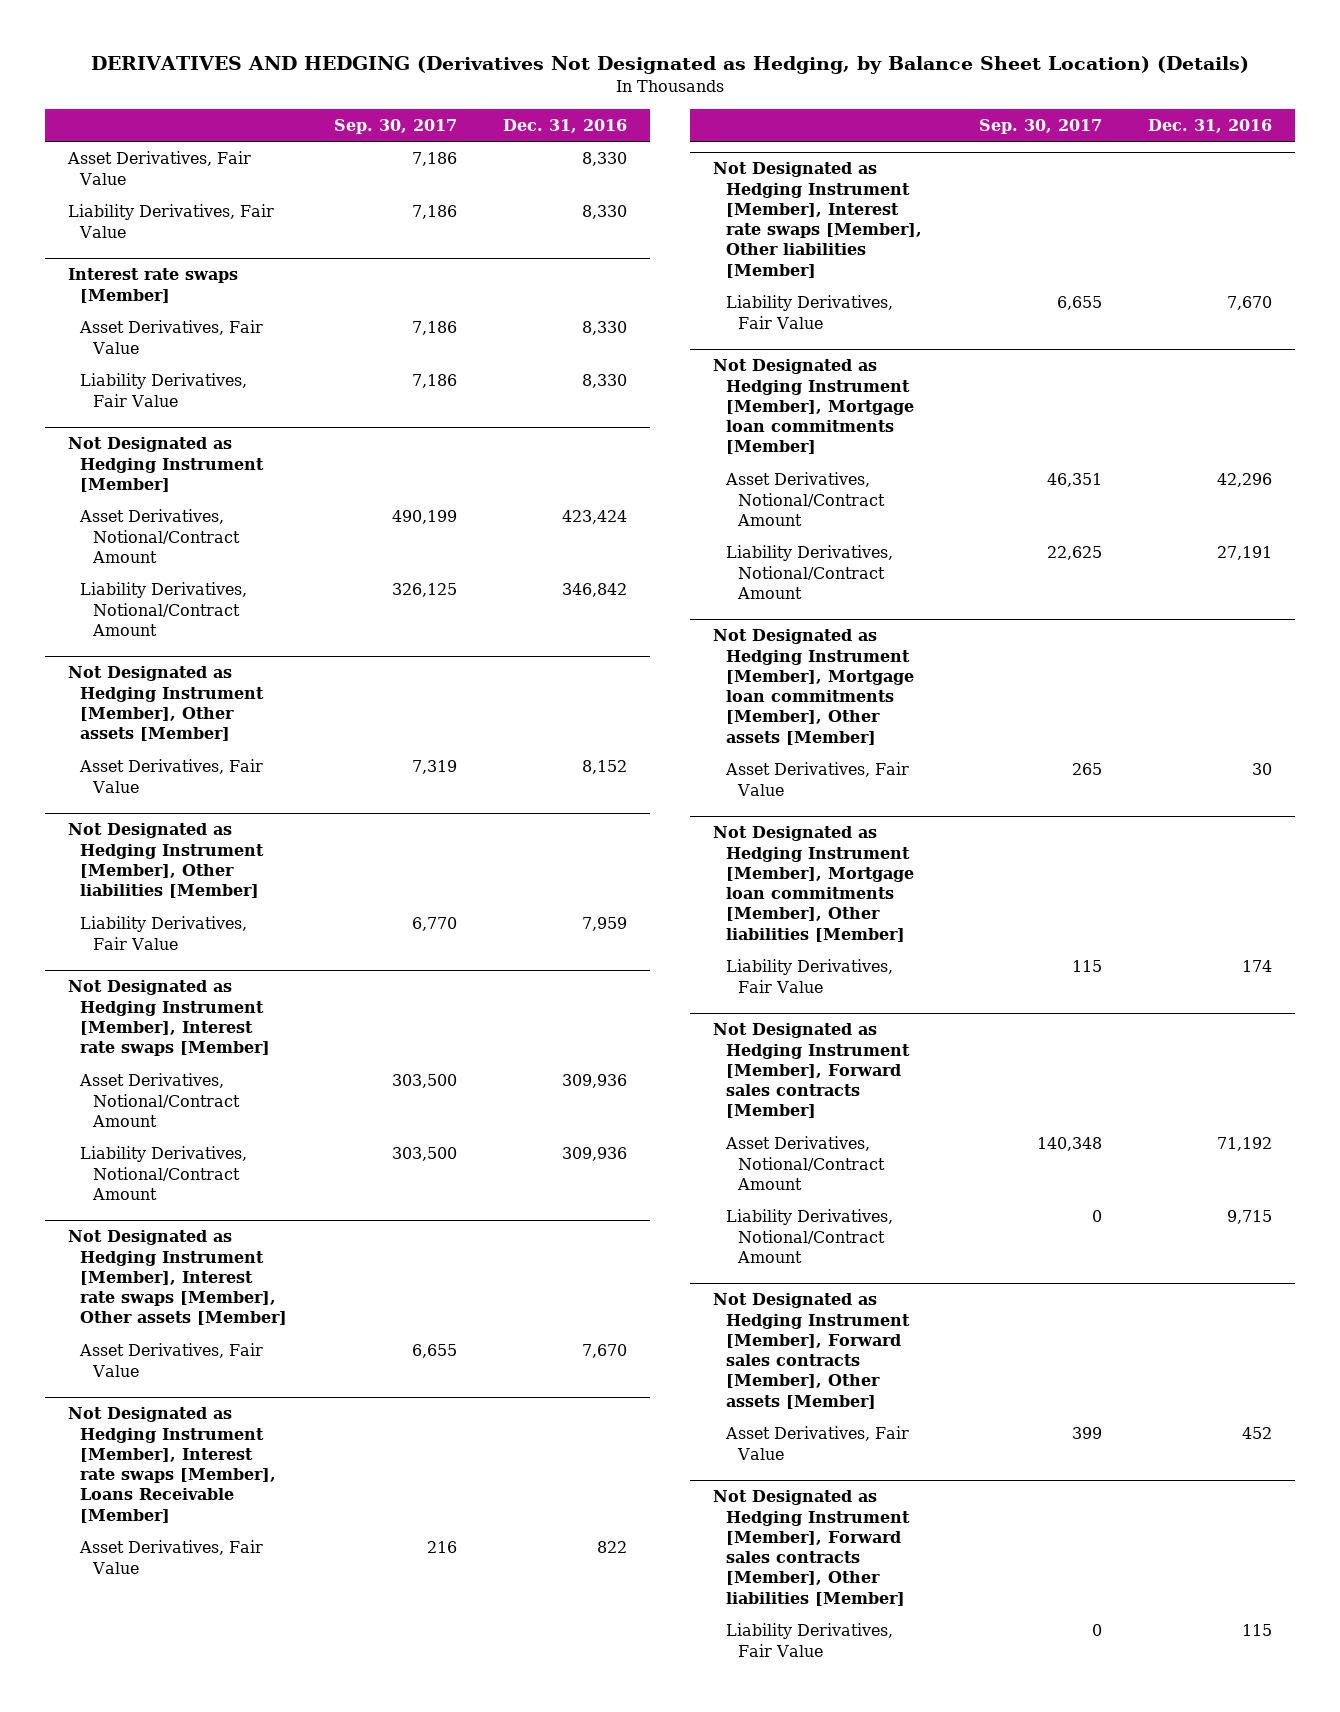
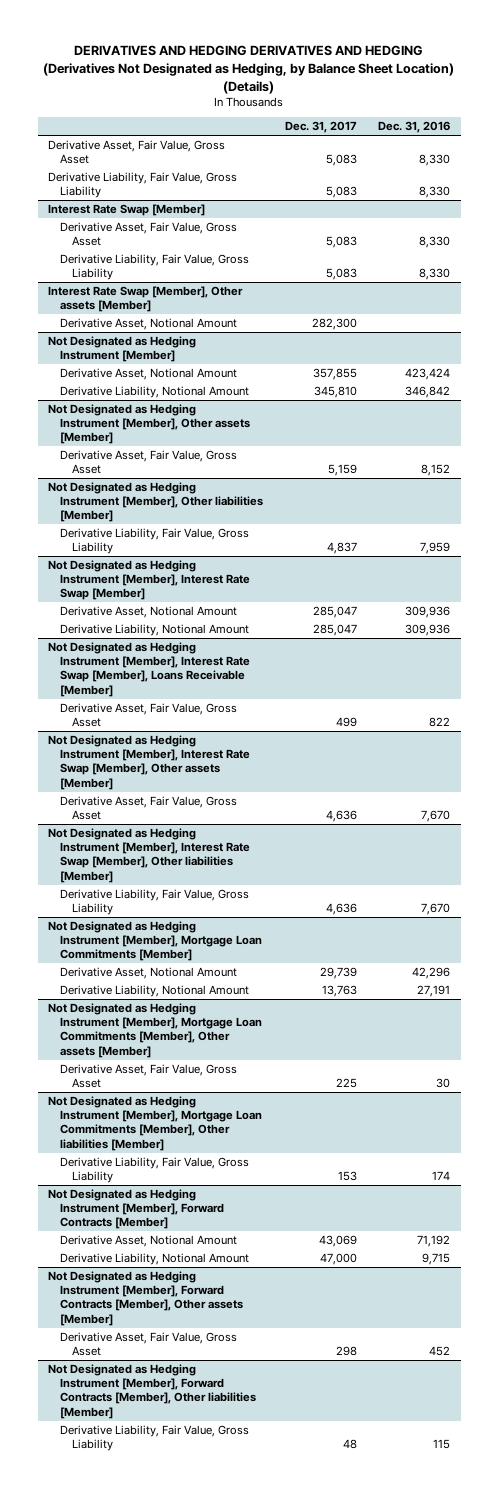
- DERIVATIVES AND HEDGING (Derivatives Not Designated as Hedging, by Balance Sheet Location) (Details)
+ DERIVATIVES AND HEDGING DERIVATIVES AND HEDGING (Derivatives Not Designated as Hedging, by Balance Sheet Location) (Details)
- | Sep. 30, 2017 | Dec. 31, 2016
+ | Dec. 31, 2017 | Dec. 31, 2016
- Asset Derivatives, Fair Value | 7,186 | 8,330
- Liability Derivatives, Fair Value | 7,186 | 8,330
- Interest rate swaps [Member]
- Asset Derivatives, Fair Value | 7,186 | 8,330
- Liability Derivatives, Fair Value | 7,186 | 8,330
+ Derivative Asset, Fair Value, Gross Asset | 5,083 | 8,330
+ Derivative Liability, Fair Value, Gross Liability | 5,083 | 8,330
+ Interest Rate Swap [Member]
+ Derivative Asset, Fair Value, Gross Asset | 5,083 | 8,330
+ Derivative Liability, Fair Value, Gross Liability | 5,083 | 8,330
+ Interest Rate Swap [Member], Other assets [Member]
+ Derivative Asset, Notional Amount | 282,300 |
@ Not Designated as Hedging Instrument [Member]
- Asset Derivatives, Notional/Contract Amount | 490,199 | 423,424
- Liability Derivatives, Notional/Contract Amount | 326,125 | 346,842
+ Derivative Asset, Notional Amount | 357,855 | 423,424
+ Derivative Liability, Notional Amount | 345,810 | 346,842
@ Not Designated as Hedging Instrument [Member], Other assets [Member]
- Asset Derivatives, Fair Value | 7,319 | 8,152
+ Derivative Asset, Fair Value, Gross Asset | 5,159 | 8,152
@ Not Designated as Hedging Instrument [Member], Other liabilities [Member]
- Liability Derivatives, Fair Value | 6,770 | 7,959
- Not Designated as Hedging Instrument [Member], Interest rate swaps [Member]
- Asset Derivatives, Notional/Contract Amount | 303,500 | 309,936
- Liability Derivatives, Notional/Contract Amount | 303,500 | 309,936
- Not Designated as Hedging Instrument [Member], Interest rate swaps [Member], Other assets [Member]
- Asset Derivatives, Fair Value | 6,655 | 7,670
- Not Designated as Hedging Instrument [Member], Interest rate swaps [Member], Loans Receivable [Member]
- Asset Derivatives, Fair Value | 216 | 822
- Not Designated as Hedging Instrument [Member], Interest rate swaps [Member], Other liabilities [Member]
- Liability Derivatives, Fair Value | 6,655 | 7,670
- Not Designated as Hedging Instrument [Member], Mortgage loan commitments [Member]
- Asset Derivatives, Notional/Contract Amount | 46,351 | 42,296
- Liability Derivatives, Notional/Contract Amount | 22,625 | 27,191
- Not Designated as Hedging Instrument [Member], Mortgage loan commitments [Member], Other assets [Member]
- Asset Derivatives, Fair Value | 265 | 30
- Not Designated as Hedging Instrument [Member], Mortgage loan commitments [Member], Other liabilities [Member]
- Liability Derivatives, Fair Value | 115 | 174
- Not Designated as Hedging Instrument [Member], Forward sales contracts [Member]
- Asset Derivatives, Notional/Contract Amount | 140,348 | 71,192
- Liability Derivatives, Notional/Contract Amount | 0 | 9,715
- Not Designated as Hedging Instrument [Member], Forward sales contracts [Member], Other assets [Member]
- Asset Derivatives, Fair Value | 399 | 452
- Not Designated as Hedging Instrument [Member], Forward sales contracts [Member], Other liabilities [Member]
- Liability Derivatives, Fair Value | 0 | 115
@ Not Designated as Hedging Instrument [Member], Other liabilities [Member]
+ Derivative Liability, Fair Value, Gross Liability | 4,837 | 7,959
+ Not Designated as Hedging Instrument [Member], Interest Rate Swap [Member]
+ Derivative Asset, Notional Amount | 285,047 | 309,936
+ Derivative Liability, Notional Amount | 285,047 | 309,936
+ Not Designated as Hedging Instrument [Member], Interest Rate Swap [Member], Loans Receivable [Member]
+ Derivative Asset, Fair Value, Gross Asset | 499 | 822
+ Not Designated as Hedging Instrument [Member], Interest Rate Swap [Member], Other assets [Member]
+ Derivative Asset, Fair Value, Gross Asset | 4,636 | 7,670
+ Not Designated as Hedging Instrument [Member], Interest Rate Swap [Member], Other liabilities [Member]
+ Derivative Liability, Fair Value, Gross Liability | 4,636 | 7,670
+ Not Designated as Hedging Instrument [Member], Mortgage Loan Commitments [Member]
+ Derivative Asset, Notional Amount | 29,739 | 42,296
+ Derivative Liability, Notional Amount | 13,763 | 27,191
+ Not Designated as Hedging Instrument [Member], Mortgage Loan Commitments [Member], Other assets [Member]
+ Derivative Asset, Fair Value, Gross Asset | 225 | 30
+ Not Designated as Hedging Instrument [Member], Mortgage Loan Commitments [Member], Other liabilities [Member]
+ Derivative Liability, Fair Value, Gross Liability | 153 | 174
+ Not Designated as Hedging Instrument [Member], Forward Contracts [Member]
+ Derivative Asset, Notional Amount | 43,069 | 71,192
+ Derivative Liability, Notional Amount | 47,000 | 9,715
+ Not Designated as Hedging Instrument [Member], Forward Contracts [Member], Other assets [Member]
+ Derivative Asset, Fair Value, Gross Asset | 298 | 452
+ Not Designated as Hedging Instrument [Member], Forward Contracts [Member], Other liabilities [Member]
+ Derivative Liability, Fair Value, Gross Liability | 48 | 115

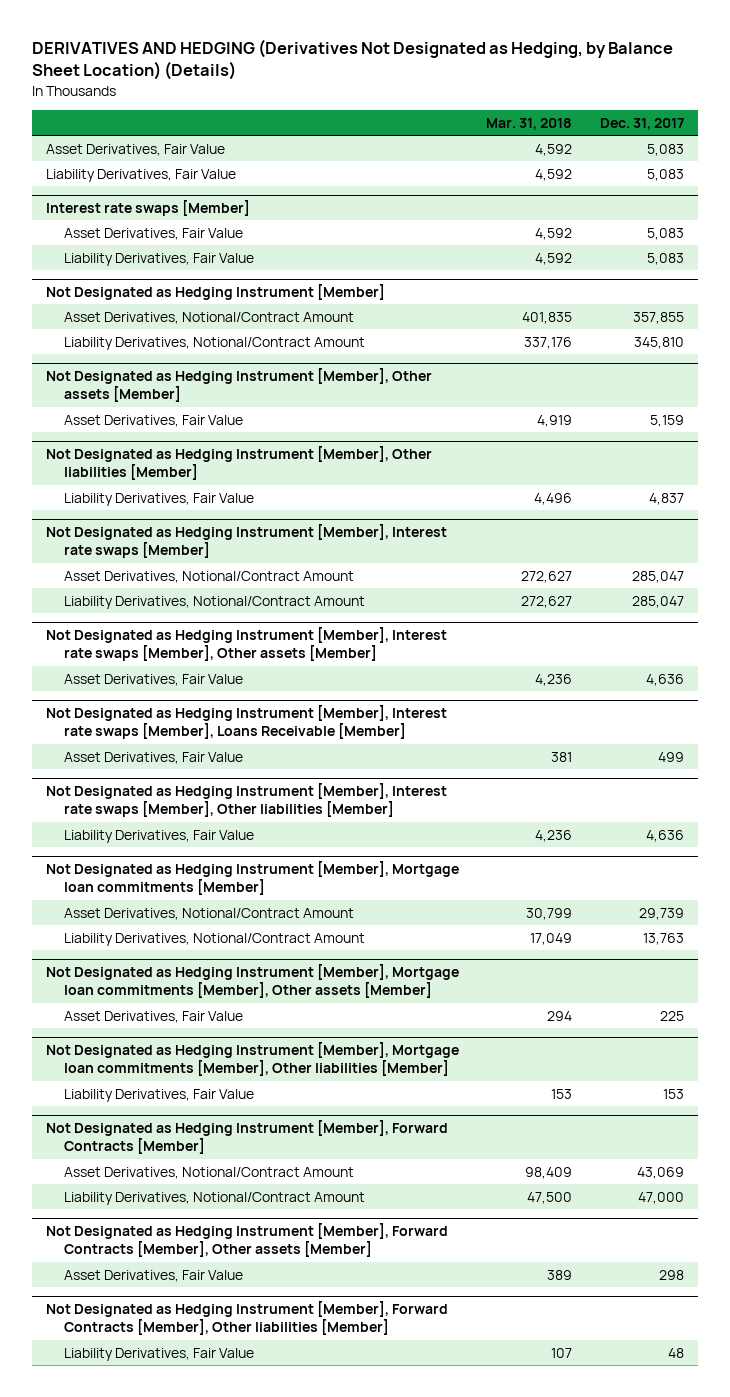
- DERIVATIVES AND HEDGING DERIVATIVES AND HEDGING (Derivatives Not Designated as Hedging, by Balance Sheet Location) (Details)
+ DERIVATIVES AND HEDGING (Derivatives Not Designated as Hedging, by Balance Sheet Location) (Details)
- | Dec. 31, 2017 | Dec. 31, 2016
+ | Mar. 31, 2018 | Dec. 31, 2017
- Derivative Asset, Fair Value, Gross Asset | 5,083 | 8,330
- Derivative Liability, Fair Value, Gross Liability | 5,083 | 8,330
- Interest Rate Swap [Member]
- Derivative Asset, Fair Value, Gross Asset | 5,083 | 8,330
- Derivative Liability, Fair Value, Gross Liability | 5,083 | 8,330
- Interest Rate Swap [Member], Other assets [Member]
- Derivative Asset, Notional Amount | 282,300 |
+ Asset Derivatives, Fair Value | 4,592 | 5,083
+ Liability Derivatives, Fair Value | 4,592 | 5,083
+ Interest rate swaps [Member]
+ Asset Derivatives, Fair Value | 4,592 | 5,083
+ Liability Derivatives, Fair Value | 4,592 | 5,083
@ Not Designated as Hedging Instrument [Member]
- Derivative Asset, Notional Amount | 357,855 | 423,424
- Derivative Liability, Notional Amount | 345,810 | 346,842
+ Asset Derivatives, Notional/Contract Amount | 401,835 | 357,855
+ Liability Derivatives, Notional/Contract Amount | 337,176 | 345,810
@ Not Designated as Hedging Instrument [Member], Other assets [Member]
- Derivative Asset, Fair Value, Gross Asset | 5,159 | 8,152
+ Asset Derivatives, Fair Value | 4,919 | 5,159
@ Not Designated as Hedging Instrument [Member], Other liabilities [Member]
- Derivative Liability, Fair Value, Gross Liability | 4,837 | 7,959
- Not Designated as Hedging Instrument [Member], Interest Rate Swap [Member]
- Derivative Asset, Notional Amount | 285,047 | 309,936
- Derivative Liability, Notional Amount | 285,047 | 309,936
- Not Designated as Hedging Instrument [Member], Interest Rate Swap [Member], Loans Receivable [Member]
- Derivative Asset, Fair Value, Gross Asset | 499 | 822
- Not Designated as Hedging Instrument [Member], Interest Rate Swap [Member], Other assets [Member]
- Derivative Asset, Fair Value, Gross Asset | 4,636 | 7,670
- Not Designated as Hedging Instrument [Member], Interest Rate Swap [Member], Other liabilities [Member]
- Derivative Liability, Fair Value, Gross Liability | 4,636 | 7,670
- Not Designated as Hedging Instrument [Member], Mortgage Loan Commitments [Member]
- Derivative Asset, Notional Amount | 29,739 | 42,296
- Derivative Liability, Notional Amount | 13,763 | 27,191
- Not Designated as Hedging Instrument [Member], Mortgage Loan Commitments [Member], Other assets [Member]
- Derivative Asset, Fair Value, Gross Asset | 225 | 30
- Not Designated as Hedging Instrument [Member], Mortgage Loan Commitments [Member], Other liabilities [Member]
- Derivative Liability, Fair Value, Gross Liability | 153 | 174
@ Not Designated as Hedging Instrument [Member], Other liabilities [Member]
+ Liability Derivatives, Fair Value | 4,496 | 4,837
+ Not Designated as Hedging Instrument [Member], Interest rate swaps [Member]
+ Asset Derivatives, Notional/Contract Amount | 272,627 | 285,047
+ Liability Derivatives, Notional/Contract Amount | 272,627 | 285,047
+ Not Designated as Hedging Instrument [Member], Interest rate swaps [Member], Other assets [Member]
+ Asset Derivatives, Fair Value | 4,236 | 4,636
+ Not Designated as Hedging Instrument [Member], Interest rate swaps [Member], Loans Receivable [Member]
+ Asset Derivatives, Fair Value | 381 | 499
+ Not Designated as Hedging Instrument [Member], Interest rate swaps [Member], Other liabilities [Member]
+ Liability Derivatives, Fair Value | 4,236 | 4,636
+ Not Designated as Hedging Instrument [Member], Mortgage loan commitments [Member]
+ Asset Derivatives, Notional/Contract Amount | 30,799 | 29,739
+ Liability Derivatives, Notional/Contract Amount | 17,049 | 13,763
+ Not Designated as Hedging Instrument [Member], Mortgage loan commitments [Member], Other assets [Member]
+ Asset Derivatives, Fair Value | 294 | 225
+ Not Designated as Hedging Instrument [Member], Mortgage loan commitments [Member], Other liabilities [Member]
+ Liability Derivatives, Fair Value | 153 | 153
@ Not Designated as Hedging Instrument [Member], Forward Contracts [Member]
- Derivative Asset, Notional Amount | 43,069 | 71,192
- Derivative Liability, Notional Amount | 47,000 | 9,715
+ Asset Derivatives, Notional/Contract Amount | 98,409 | 43,069
+ Liability Derivatives, Notional/Contract Amount | 47,500 | 47,000
@ Not Designated as Hedging Instrument [Member], Forward Contracts [Member], Other assets [Member]
- Derivative Asset, Fair Value, Gross Asset | 298 | 452
+ Asset Derivatives, Fair Value | 389 | 298
@ Not Designated as Hedging Instrument [Member], Forward Contracts [Member], Other liabilities [Member]
- Derivative Liability, Fair Value, Gross Liability | 48 | 115
+ Liability Derivatives, Fair Value | 107 | 48

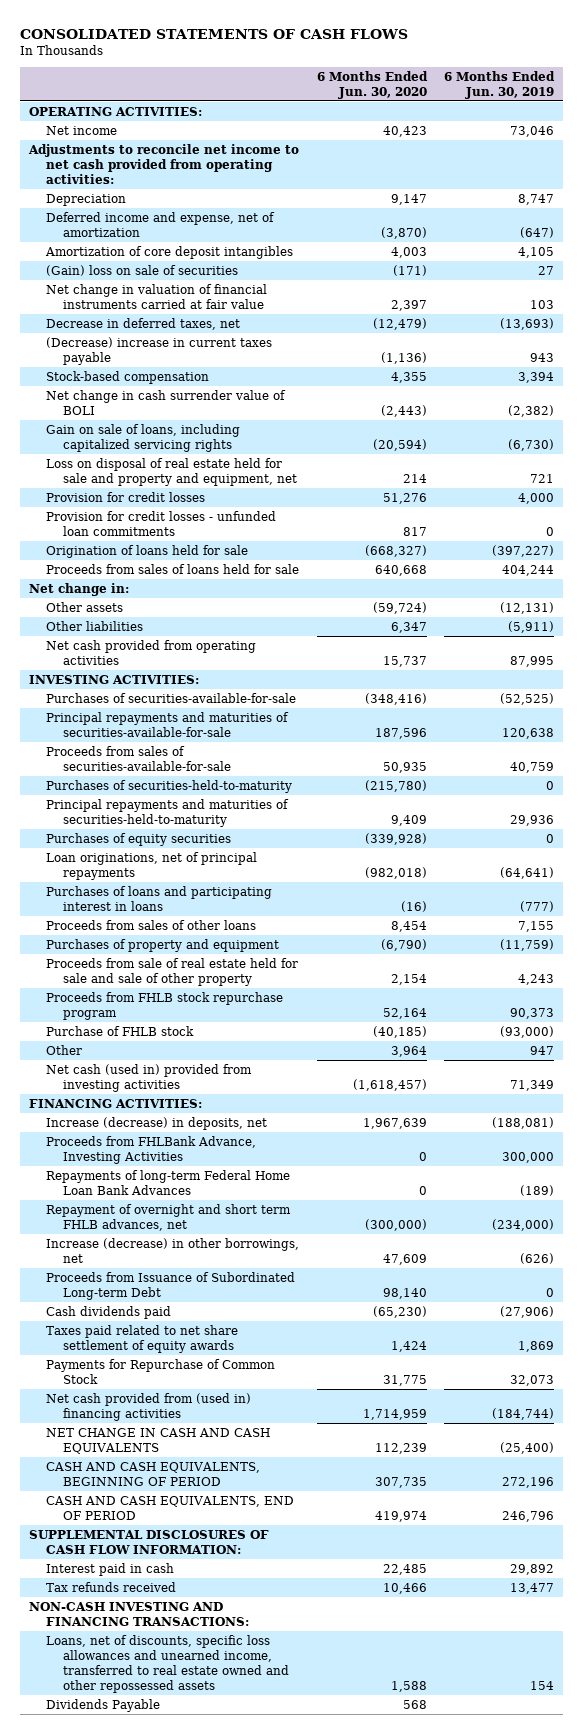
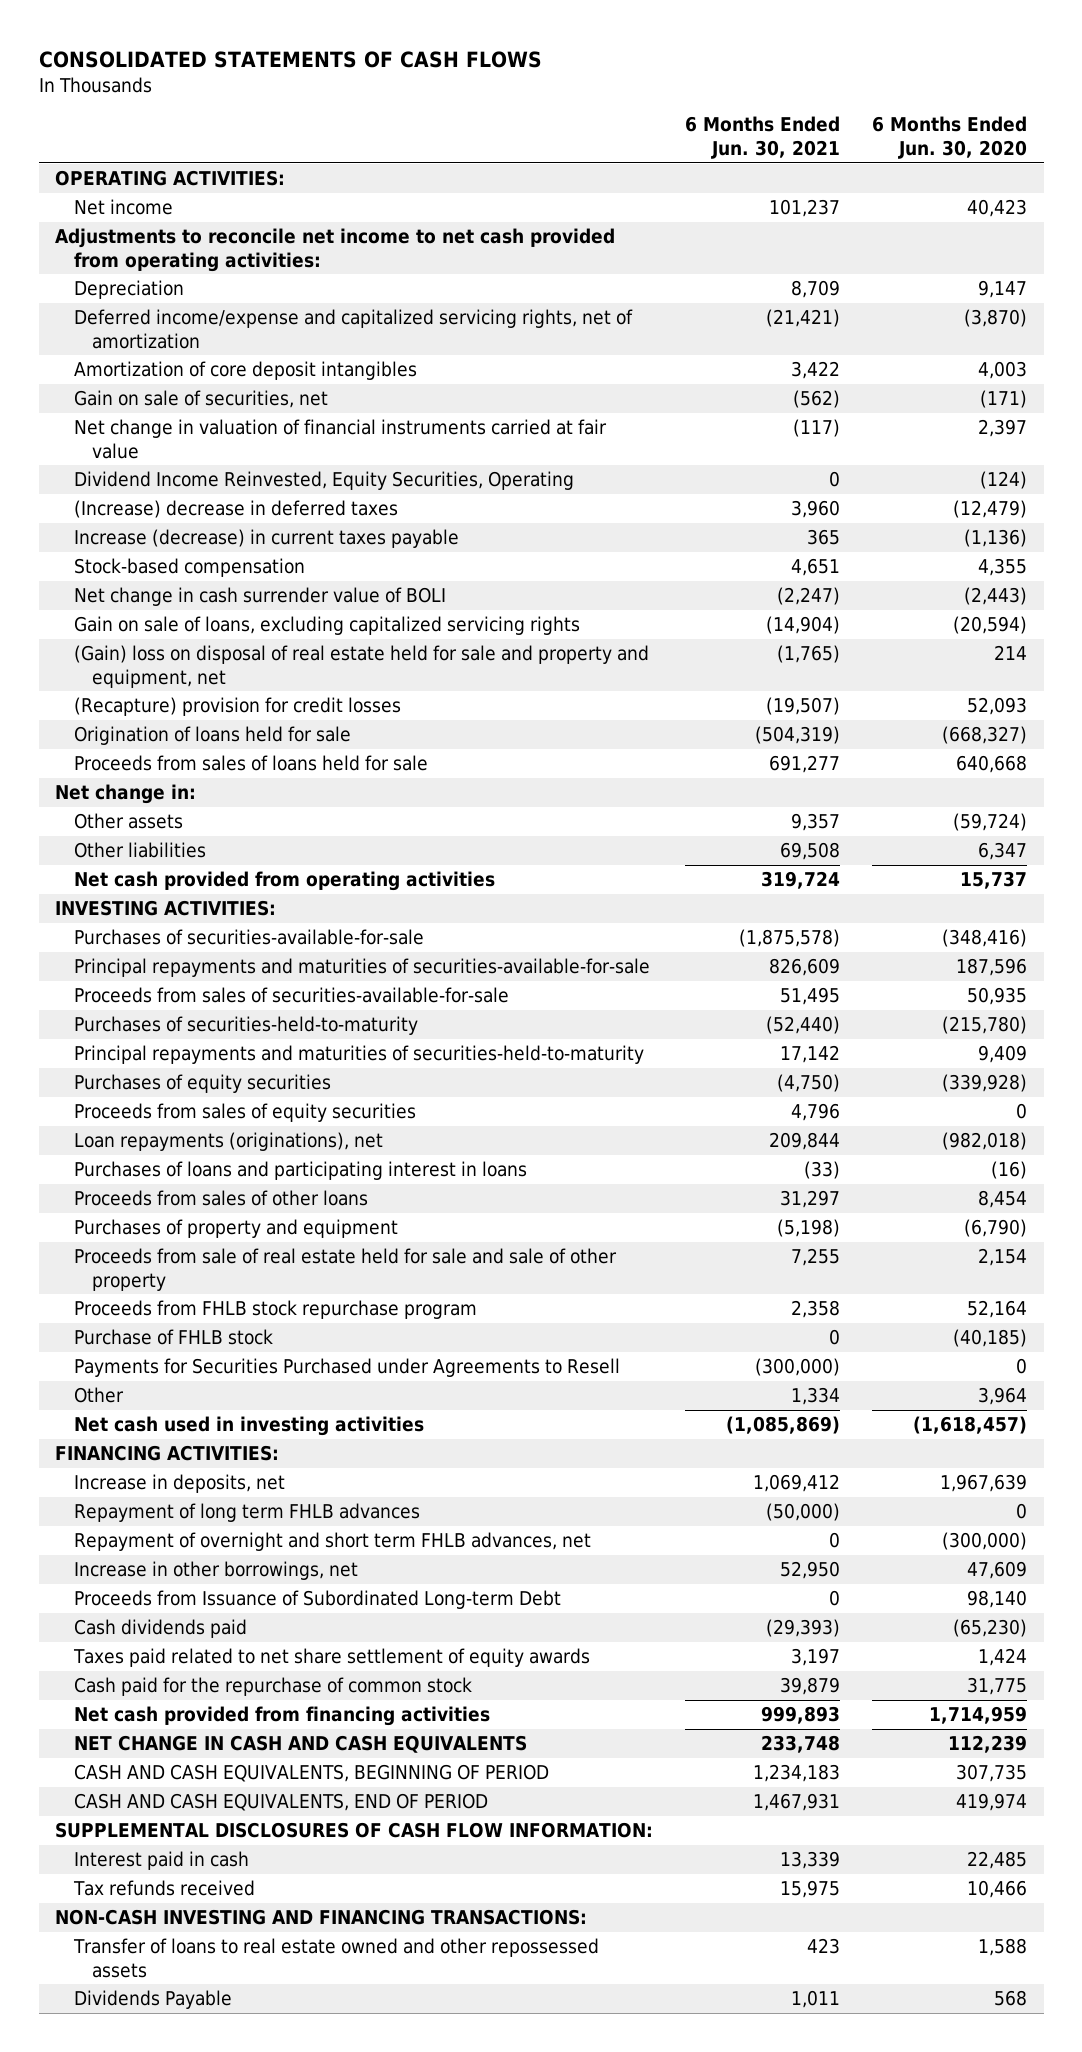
- | 6 Months Ended Jun. 30, 2020 | 6 Months Ended Jun. 30, 2019
+ | 6 Months Ended Jun. 30, 2021 | 6 Months Ended Jun. 30, 2020
- Deferred income and expense, net of amortization | (3,870) | (647)
+ Deferred income/expense and capitalized servicing rights, net of amortization | (21,421) | (3,870)
- (Gain) loss on sale of securities | (171) | 27
+ Gain on sale of securities, net | (562) | (171)
- Decrease in deferred taxes, net | (12,479) | (13,693)
- (Decrease) increase in current taxes payable | (1,136) | 943
+ Dividend Income Reinvested, Equity Securities, Operating | 0 | (124)
+ (Increase) decrease in deferred taxes | 3,960 | (12,479)
+ Increase (decrease) in current taxes payable | 365 | (1,136)
- Gain on sale of loans, including capitalized servicing rights | (20,594) | (6,730)
- Loss on disposal of real estate held for sale and property and equipment, net | 214 | 721
- Provision for credit losses | 51,276 | 4,000
- Provision for credit losses - unfunded loan commitments | 817 | 0
+ Gain on sale of loans, excluding capitalized servicing rights | (14,904) | (20,594)
+ (Gain) loss on disposal of real estate held for sale and property and equipment, net | (1,765) | 214
+ (Recapture) provision for credit losses | (19,507) | 52,093
- Loan originations, net of principal repayments | (982,018) | (64,641)
+ Proceeds from sales of equity securities | 4,796 | 0
+ Loan repayments (originations), net | 209,844 | (982,018)
+ Payments for Securities Purchased under Agreements to Resell | (300,000) | 0
- Net cash (used in) provided from investing activities | (1,618,457) | 71,349
+ Net cash used in investing activities | (1,085,869) | (1,618,457)
- Increase (decrease) in deposits, net | 1,967,639 | (188,081)
- Proceeds from FHLBank Advance, Investing Activities | 0 | 300,000
- Repayments of long-term Federal Home Loan Bank Advances | 0 | (189)
+ Increase in deposits, net | 1,069,412 | 1,967,639
+ Repayment of long term FHLB advances | (50,000) | 0
- Increase (decrease) in other borrowings, net | 47,609 | (626)
+ Increase in other borrowings, net | 52,950 | 47,609
- Payments for Repurchase of Common Stock | 31,775 | 32,073
- Net cash provided from (used in) financing activities | 1,714,959 | (184,744)
+ Cash paid for the repurchase of common stock | 39,879 | 31,775
+ Net cash provided from financing activities | 999,893 | 1,714,959
- Loans, net of discounts, specific loss allowances and unearned income, transferred to real estate owned and other repossessed assets | 1,588 | 154
+ Transfer of loans to real estate owned and other repossessed assets | 423 | 1,588

